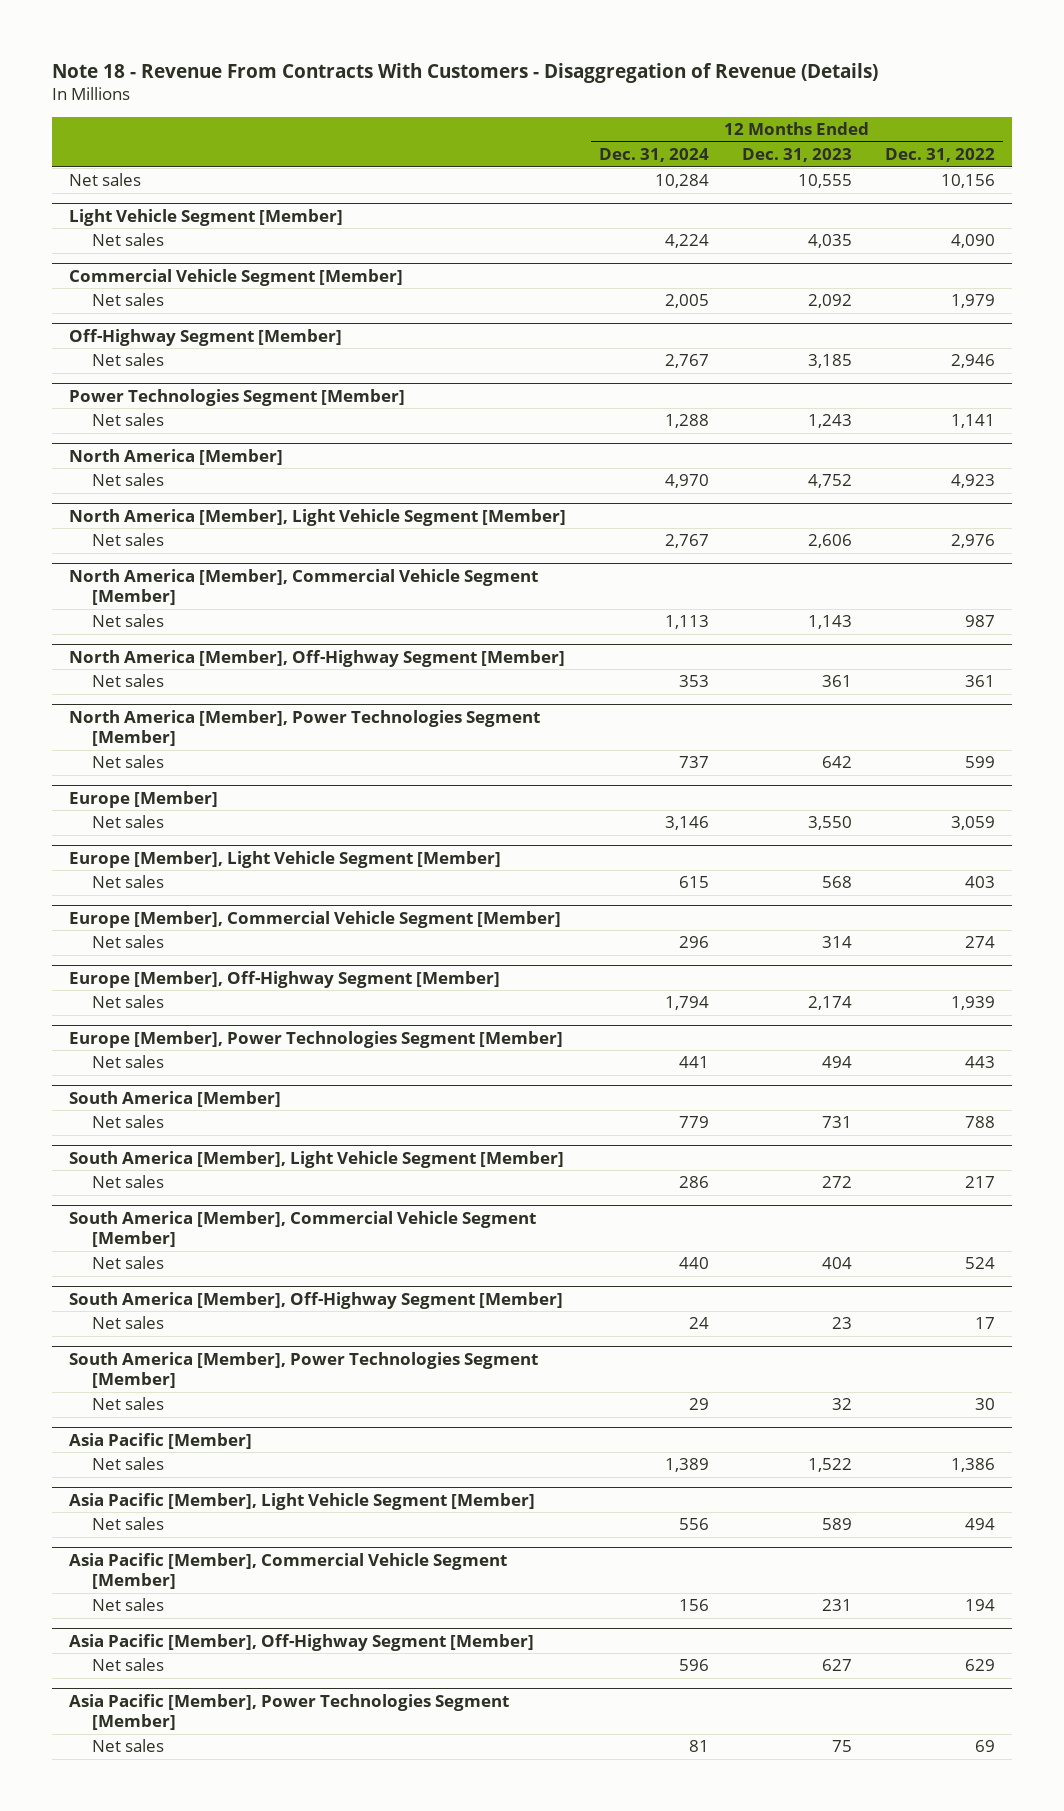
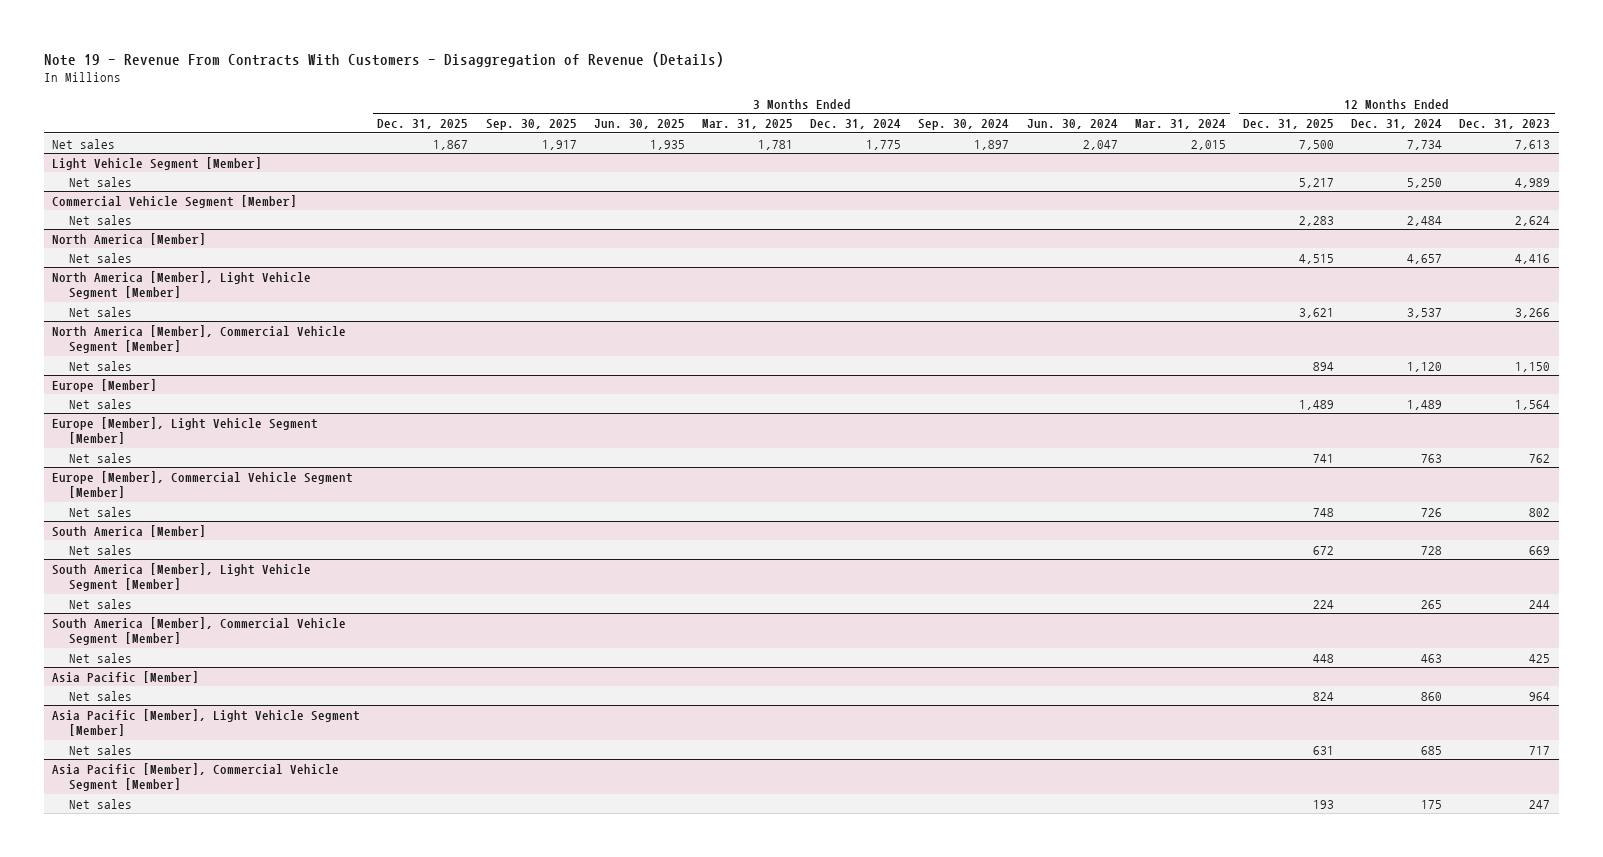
- Note 18 - Revenue From Contracts With Customers - Disaggregation of Revenue (Details)
+ Note 19 - Revenue From Contracts With Customers - Disaggregation of Revenue (Details)
- | 12 Months Ended Dec. 31, 2024 | 12 Months Ended Dec. 31, 2023 | 12 Months Ended Dec. 31, 2022
+ | 3 Months Ended Dec. 31, 2025 | 3 Months Ended Sep. 30, 2025 | 3 Months Ended Jun. 30, 2025 | 3 Months Ended Mar. 31, 2025 | 3 Months Ended Dec. 31, 2024 | 3 Months Ended Sep. 30, 2024 | 3 Months Ended Jun. 30, 2024 | 3 Months Ended Mar. 31, 2024 | 12 Months Ended Dec. 31, 2025 | 12 Months Ended Dec. 31, 2024 | 12 Months Ended Dec. 31, 2023
- Net sales | 10,284 | 10,555 | 10,156
+ Net sales | 1,867 | 1,917 | 1,935 | 1,781 | 1,775 | 1,897 | 2,047 | 2,015 | 7,500 | 7,734 | 7,613
@ Light Vehicle Segment [Member]
- Net sales | 4,224 | 4,035 | 4,090
+ Net sales | | | | | | | | | 5,217 | 5,250 | 4,989
@ Commercial Vehicle Segment [Member]
- Net sales | 2,005 | 2,092 | 1,979
- Off-Highway Segment [Member]
- Net sales | 2,767 | 3,185 | 2,946
- Power Technologies Segment [Member]
- Net sales | 1,288 | 1,243 | 1,141
@ Commercial Vehicle Segment [Member]
+ Net sales | | | | | | | | | 2,283 | 2,484 | 2,624
@ North America [Member]
- Net sales | 4,970 | 4,752 | 4,923
+ Net sales | | | | | | | | | 4,515 | 4,657 | 4,416
@ North America [Member], Light Vehicle Segment [Member]
- Net sales | 2,767 | 2,606 | 2,976
+ Net sales | | | | | | | | | 3,621 | 3,537 | 3,266
@ North America [Member], Commercial Vehicle Segment [Member]
- Net sales | 1,113 | 1,143 | 987
- North America [Member], Off-Highway Segment [Member]
- Net sales | 353 | 361 | 361
- North America [Member], Power Technologies Segment [Member]
- Net sales | 737 | 642 | 599
@ North America [Member], Commercial Vehicle Segment [Member]
+ Net sales | | | | | | | | | 894 | 1,120 | 1,150
@ Europe [Member]
- Net sales | 3,146 | 3,550 | 3,059
+ Net sales | | | | | | | | | 1,489 | 1,489 | 1,564
@ Europe [Member], Light Vehicle Segment [Member]
- Net sales | 615 | 568 | 403
+ Net sales | | | | | | | | | 741 | 763 | 762
@ Europe [Member], Commercial Vehicle Segment [Member]
- Net sales | 296 | 314 | 274
- Europe [Member], Off-Highway Segment [Member]
- Net sales | 1,794 | 2,174 | 1,939
- Europe [Member], Power Technologies Segment [Member]
- Net sales | 441 | 494 | 443
@ Europe [Member], Commercial Vehicle Segment [Member]
+ Net sales | | | | | | | | | 748 | 726 | 802
@ South America [Member]
- Net sales | 779 | 731 | 788
+ Net sales | | | | | | | | | 672 | 728 | 669
@ South America [Member], Light Vehicle Segment [Member]
- Net sales | 286 | 272 | 217
+ Net sales | | | | | | | | | 224 | 265 | 244
@ South America [Member], Commercial Vehicle Segment [Member]
- Net sales | 440 | 404 | 524
- South America [Member], Off-Highway Segment [Member]
- Net sales | 24 | 23 | 17
- South America [Member], Power Technologies Segment [Member]
- Net sales | 29 | 32 | 30
@ South America [Member], Commercial Vehicle Segment [Member]
+ Net sales | | | | | | | | | 448 | 463 | 425
@ Asia Pacific [Member]
- Net sales | 1,389 | 1,522 | 1,386
+ Net sales | | | | | | | | | 824 | 860 | 964
@ Asia Pacific [Member], Light Vehicle Segment [Member]
- Net sales | 556 | 589 | 494
+ Net sales | | | | | | | | | 631 | 685 | 717
@ Asia Pacific [Member], Commercial Vehicle Segment [Member]
- Net sales | 156 | 231 | 194
- Asia Pacific [Member], Off-Highway Segment [Member]
- Net sales | 596 | 627 | 629
- Asia Pacific [Member], Power Technologies Segment [Member]
- Net sales | 81 | 75 | 69
@ Asia Pacific [Member], Commercial Vehicle Segment [Member]
+ Net sales | | | | | | | | | 193 | 175 | 247

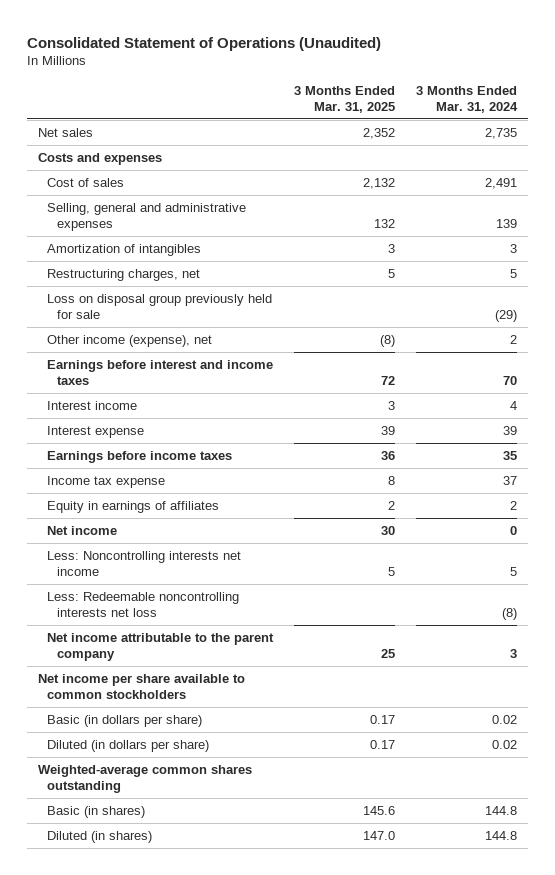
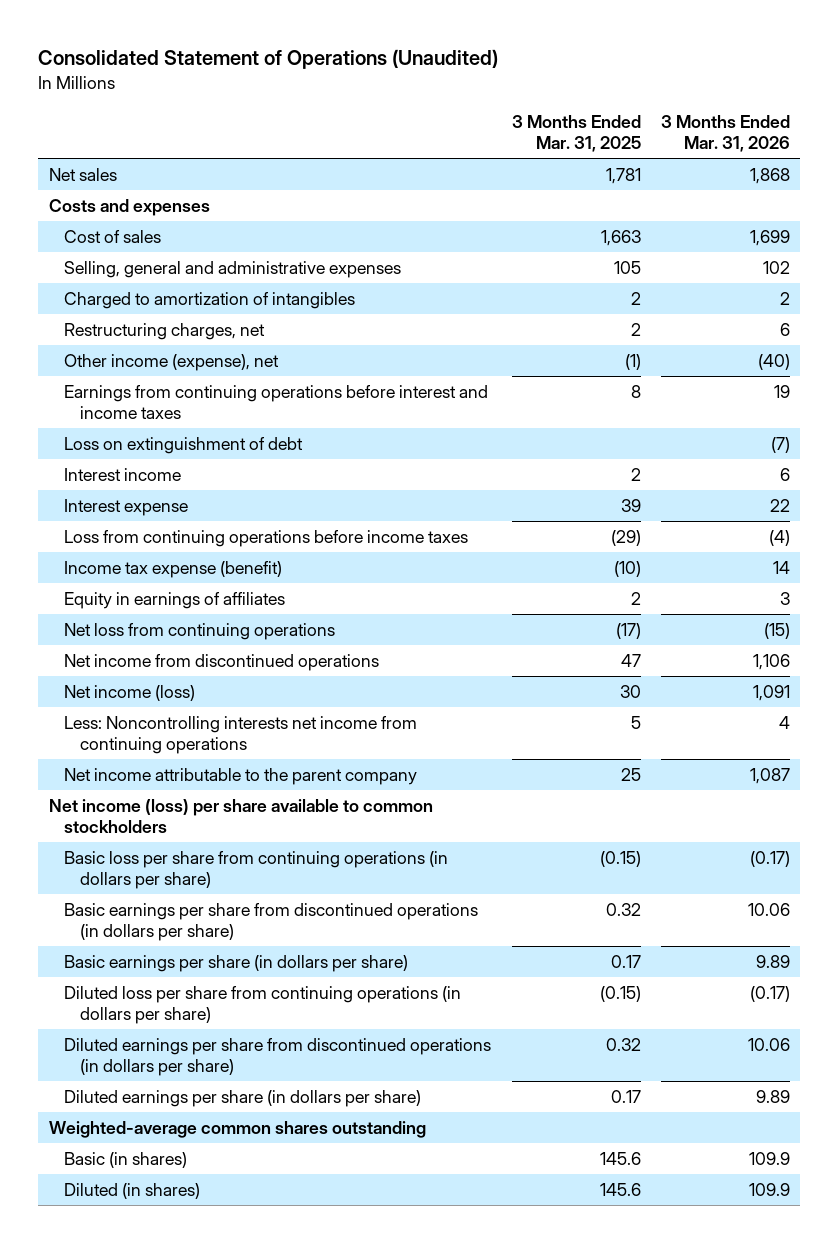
- | 3 Months Ended Mar. 31, 2025 | 3 Months Ended Mar. 31, 2024
+ | 3 Months Ended Mar. 31, 2025 | 3 Months Ended Mar. 31, 2026
- Net sales | 2,352 | 2,735
+ Net sales | 1,781 | 1,868
- Cost of sales | 2,132 | 2,491
- Selling, general and administrative expenses | 132 | 139
- Amortization of intangibles | 3 | 3
- Restructuring charges, net | 5 | 5
- Loss on disposal group previously held for sale | | (29)
- Other income (expense), net | (8) | 2
- Earnings before interest and income taxes | 72 | 70
- Interest income | 3 | 4
+ Cost of sales | 1,663 | 1,699
+ Selling, general and administrative expenses | 105 | 102
+ Charged to amortization of intangibles | 2 | 2
+ Restructuring charges, net | 2 | 6
+ Other income (expense), net | (1) | (40)
+ Earnings from continuing operations before interest and income taxes | 8 | 19
+ Loss on extinguishment of debt | | (7)
+ Interest income | 2 | 6
- Earnings before income taxes | 36 | 35
- Income tax expense | 8 | 37
+ Loss from continuing operations before income taxes | (29) | (4)
+ Income tax expense (benefit) | (10) | 14
- Net income | 30 | 0
- Less: Noncontrolling interests net income | 5 | 5
- Less: Redeemable noncontrolling interests net loss | | (8)
+ Net loss from continuing operations | (17) | (15)
+ Net income from discontinued operations | 47 | 1,106
+ Net income (loss) | 30 | 1,091
+ Less: Noncontrolling interests net income from continuing operations | 5 | 4
- Net income per share available to common stockholders
- Basic (in dollars per share) | 0.17 | 0.02
- Diluted (in dollars per share) | 0.17 | 0.02
+ Net income (loss) per share available to common stockholders
+ Basic loss per share from continuing operations (in dollars per share) | (0.15) | (0.17)
+ Basic earnings per share from discontinued operations (in dollars per share) | 0.32 | 10.06
+ Basic earnings per share (in dollars per share) | 0.17 | 9.89
+ Diluted loss per share from continuing operations (in dollars per share) | (0.15) | (0.17)
+ Diluted earnings per share from discontinued operations (in dollars per share) | 0.32 | 10.06
+ Diluted earnings per share (in dollars per share) | 0.17 | 9.89
- Diluted (in shares) | 147.0 | 144.8
+ Diluted (in shares) | 145.6 | 109.9

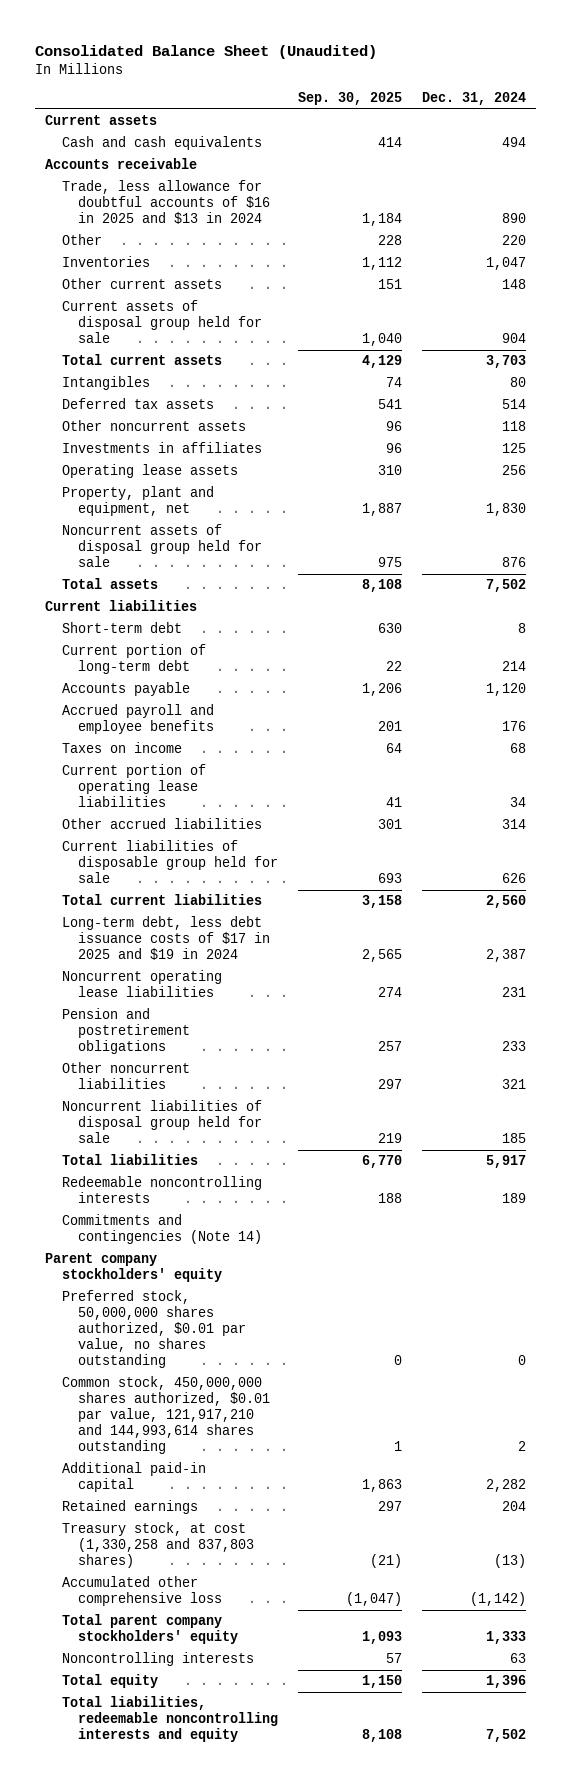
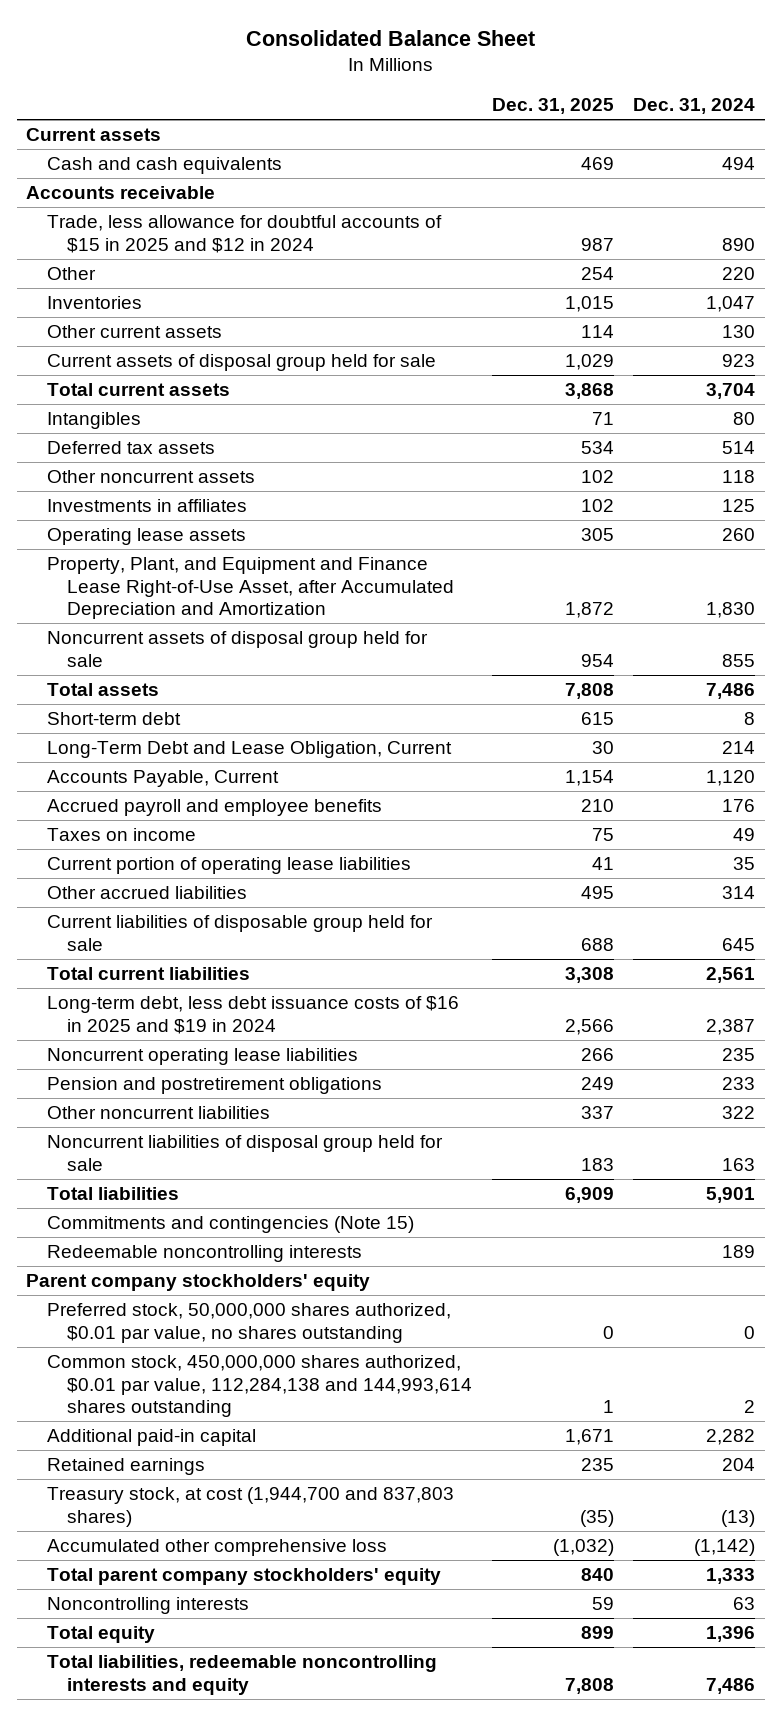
- Consolidated Balance Sheet (Unaudited)
+ Consolidated Balance Sheet
- | Sep. 30, 2025 | Dec. 31, 2024
+ | Dec. 31, 2025 | Dec. 31, 2024
- Trade, less allowance for doubtful accounts of $16 in 2025 and $13 in 2024 | 1,184 | 890
+ Trade, less allowance for doubtful accounts of $15 in 2025 and $12 in 2024 | 987 | 890
- Other current assets | 151 | 148
- Current assets of disposal group held for sale | 1,040 | 904
- Total current assets | 4,129 | 3,703
+ Other current assets | 114 | 130
+ Current assets of disposal group held for sale | 1,029 | 923
+ Total current assets | 3,868 | 3,704
- Operating lease assets | 310 | 256
- Property, plant and equipment, net | 1,887 | 1,830
- Noncurrent assets of disposal group held for sale | 975 | 876
- Total assets | 8,108 | 7,502
- Current liabilities
+ Operating lease assets | 305 | 260
+ Property, Plant, and Equipment and Finance Lease Right-of-Use Asset, after Accumulated Depreciation and Amortization | 1,872 | 1,830
+ Noncurrent assets of disposal group held for sale | 954 | 855
+ Total assets | 7,808 | 7,486
- Current portion of long-term debt | 22 | 214
- Accounts payable | 1,206 | 1,120
+ Long-Term Debt and Lease Obligation, Current | 30 | 214
+ Accounts Payable, Current | 1,154 | 1,120
- Taxes on income | 64 | 68
- Current portion of operating lease liabilities | 41 | 34
+ Taxes on income | 75 | 49
+ Current portion of operating lease liabilities | 41 | 35
- Current liabilities of disposable group held for sale | 693 | 626
- Total current liabilities | 3,158 | 2,560
- Long-term debt, less debt issuance costs of $17 in 2025 and $19 in 2024 | 2,565 | 2,387
- Noncurrent operating lease liabilities | 274 | 231
+ Current liabilities of disposable group held for sale | 688 | 645
+ Total current liabilities | 3,308 | 2,561
+ Long-term debt, less debt issuance costs of $16 in 2025 and $19 in 2024 | 2,566 | 2,387
+ Noncurrent operating lease liabilities | 266 | 235
- Other noncurrent liabilities | 297 | 321
- Noncurrent liabilities of disposal group held for sale | 219 | 185
- Total liabilities | 6,770 | 5,917
+ Other noncurrent liabilities | 337 | 322
+ Noncurrent liabilities of disposal group held for sale | 183 | 163
+ Total liabilities | 6,909 | 5,901
+ Commitments and contingencies (Note 15)
- Commitments and contingencies (Note 14)
- Common stock, 450,000,000 shares authorized, $0.01 par value, 121,917,210 and 144,993,614 shares outstanding | 1 | 2
+ Common stock, 450,000,000 shares authorized, $0.01 par value, 112,284,138 and 144,993,614 shares outstanding | 1 | 2
- Treasury stock, at cost (1,330,258 and 837,803 shares) | (21) | (13)
+ Treasury stock, at cost (1,944,700 and 837,803 shares) | (35) | (13)
- Total liabilities, redeemable noncontrolling interests and equity | 8,108 | 7,502
+ Total liabilities, redeemable noncontrolling interests and equity | 7,808 | 7,486

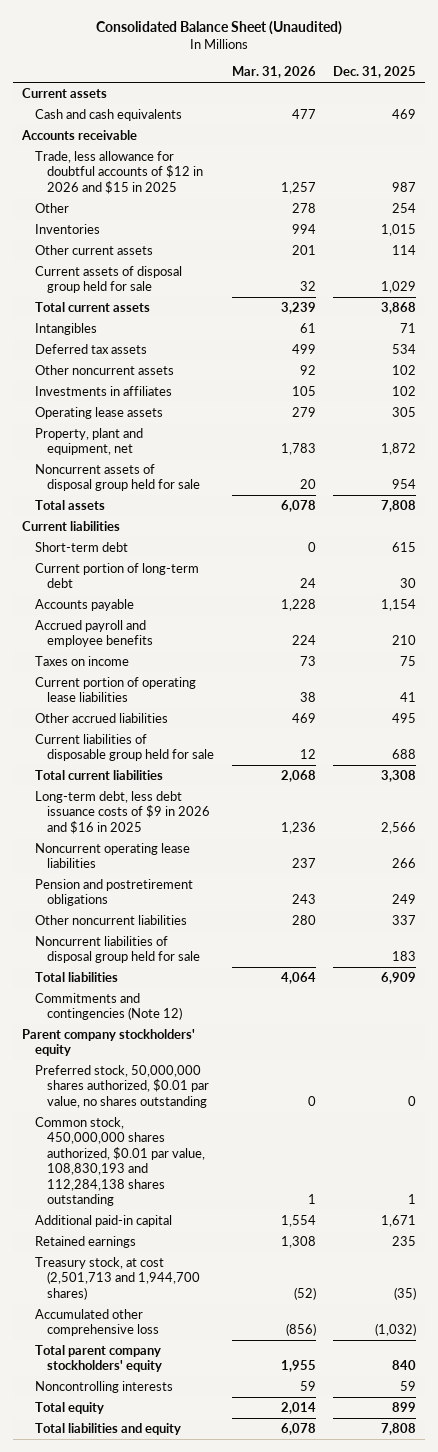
- Consolidated Balance Sheet
+ Consolidated Balance Sheet (Unaudited)
- | Dec. 31, 2025 | Dec. 31, 2024
+ | Mar. 31, 2026 | Dec. 31, 2025
- Trade, less allowance for doubtful accounts of $15 in 2025 and $12 in 2024 | 987 | 890
+ Trade, less allowance for doubtful accounts of $12 in 2026 and $15 in 2025 | 1,257 | 987
- Property, Plant, and Equipment and Finance Lease Right-of-Use Asset, after Accumulated Depreciation and Amortization | 1,872 | 1,830
+ Property, plant and equipment, net | 1,783 | 1,872
+ Current liabilities
- Long-Term Debt and Lease Obligation, Current | 30 | 214
- Accounts Payable, Current | 1,154 | 1,120
+ Current portion of long-term debt | 24 | 30
+ Accounts payable | 1,228 | 1,154
- Long-term debt, less debt issuance costs of $16 in 2025 and $19 in 2024 | 2,566 | 2,387
+ Long-term debt, less debt issuance costs of $9 in 2026 and $16 in 2025 | 1,236 | 2,566
- Commitments and contingencies (Note 15)
- Redeemable noncontrolling interests | | 189
+ Commitments and contingencies (Note 12)
- Common stock, 450,000,000 shares authorized, $0.01 par value, 112,284,138 and 144,993,614 shares outstanding | 1 | 2
+ Common stock, 450,000,000 shares authorized, $0.01 par value, 108,830,193 and 112,284,138 shares outstanding | 1 | 1
- Treasury stock, at cost (1,944,700 and 837,803 shares) | (35) | (13)
+ Treasury stock, at cost (2,501,713 and 1,944,700 shares) | (52) | (35)
- Total liabilities, redeemable noncontrolling interests and equity | 7,808 | 7,486
+ Total liabilities and equity | 6,078 | 7,808

